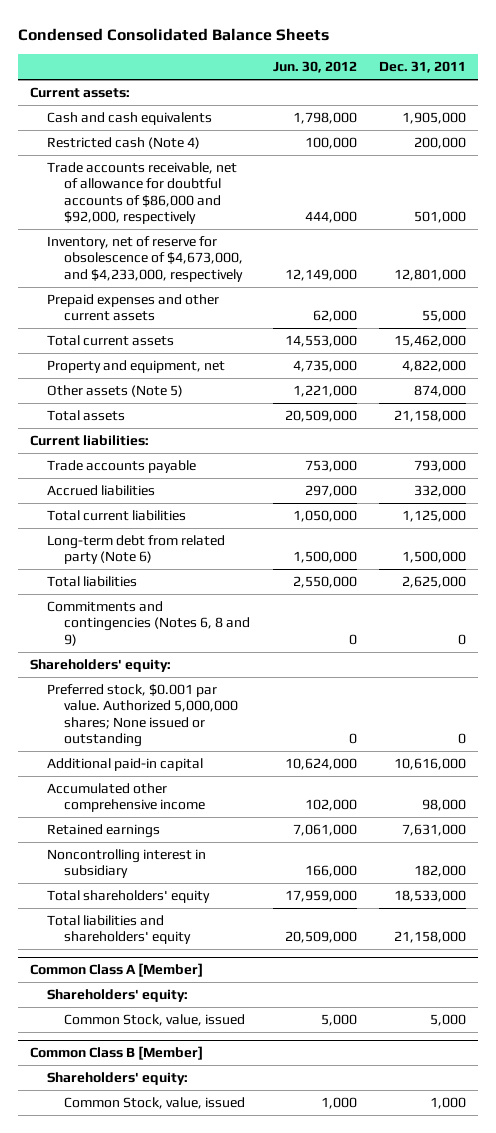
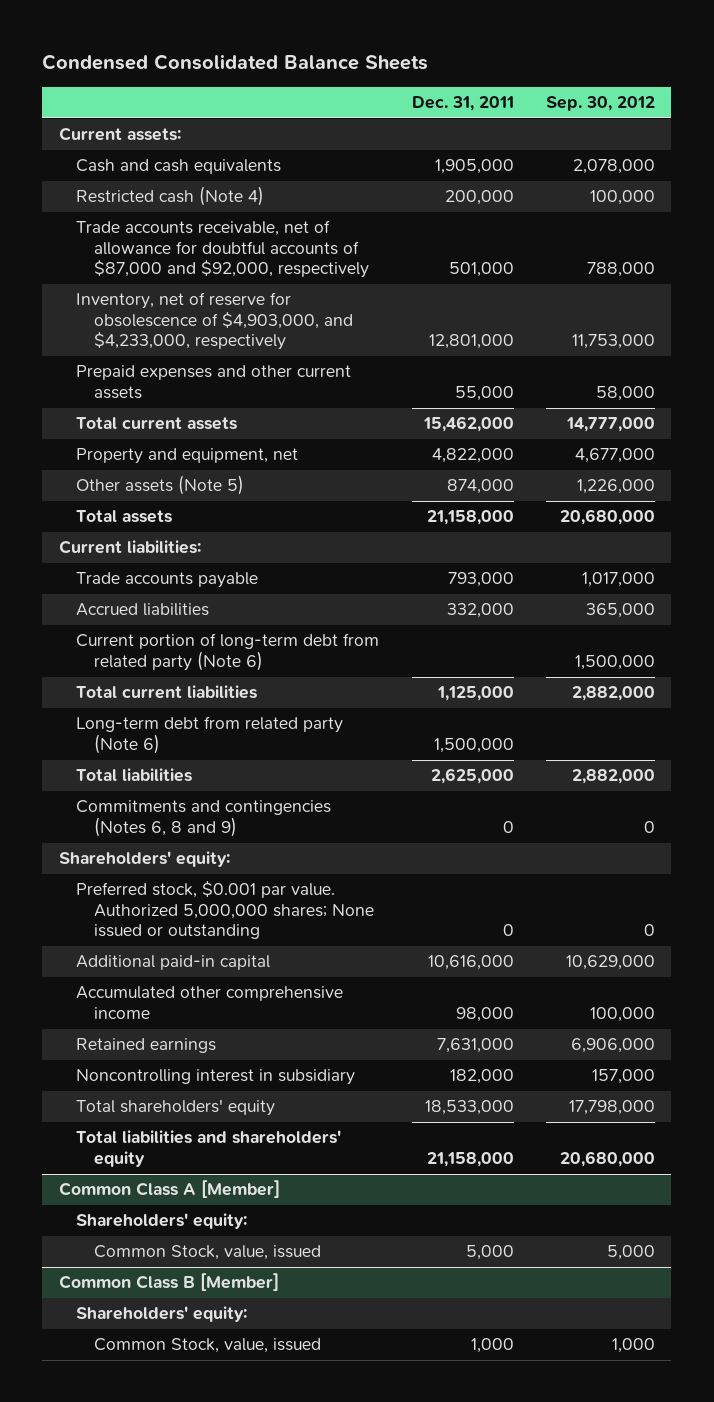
- | Jun. 30, 2012 | Dec. 31, 2011
+ | Dec. 31, 2011 | Sep. 30, 2012
- Trade accounts receivable, net of allowance for doubtful accounts of $86,000 and $92,000, respectively | 444,000 | 501,000
- Inventory, net of reserve for obsolescence of $4,673,000, and $4,233,000, respectively | 12,149,000 | 12,801,000
+ Trade accounts receivable, net of allowance for doubtful accounts of $87,000 and $92,000, respectively | 501,000 | 788,000
+ Inventory, net of reserve for obsolescence of $4,903,000, and $4,233,000, respectively | 12,801,000 | 11,753,000
+ Current portion of long-term debt from related party (Note 6) | | 1,500,000

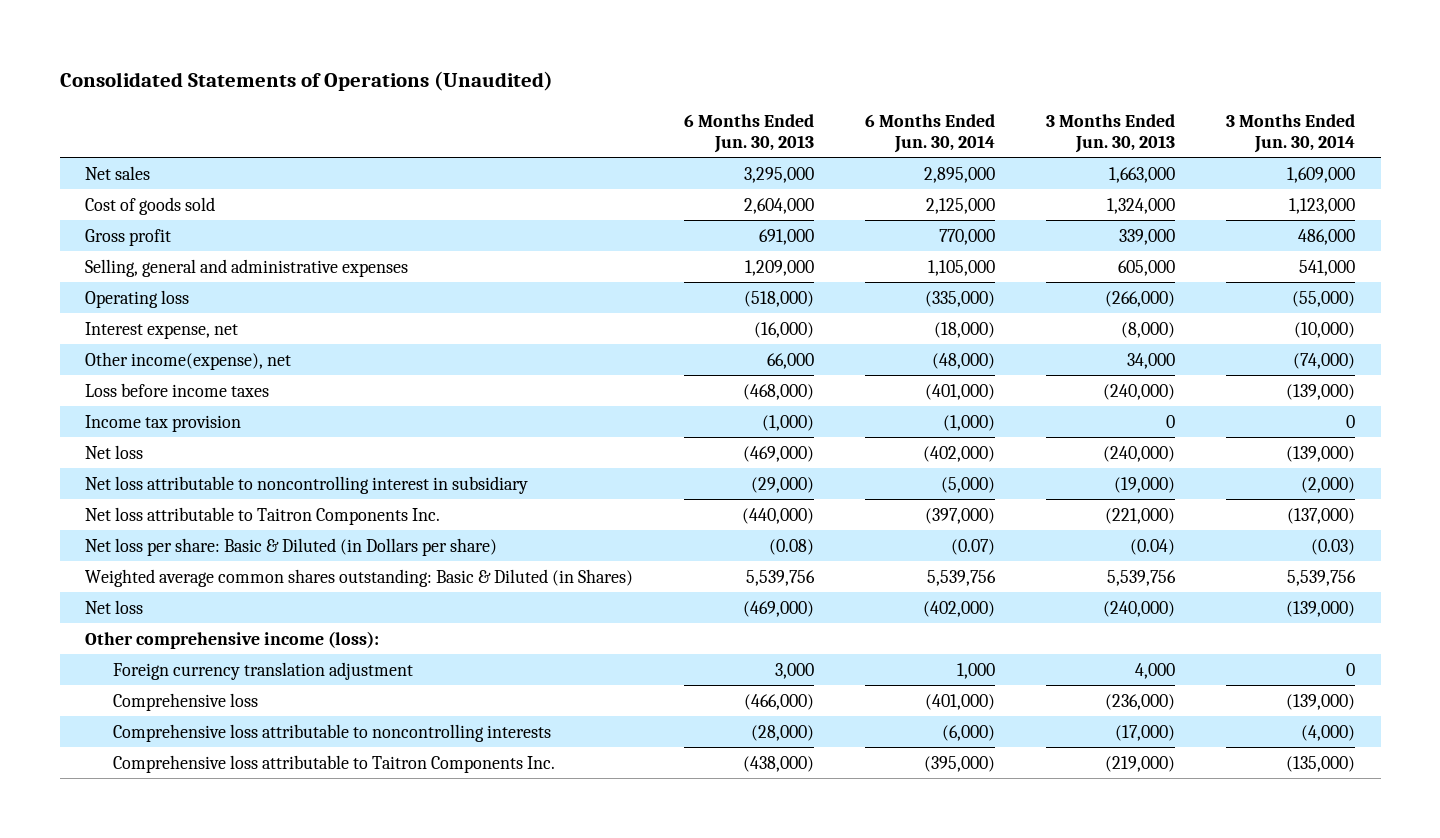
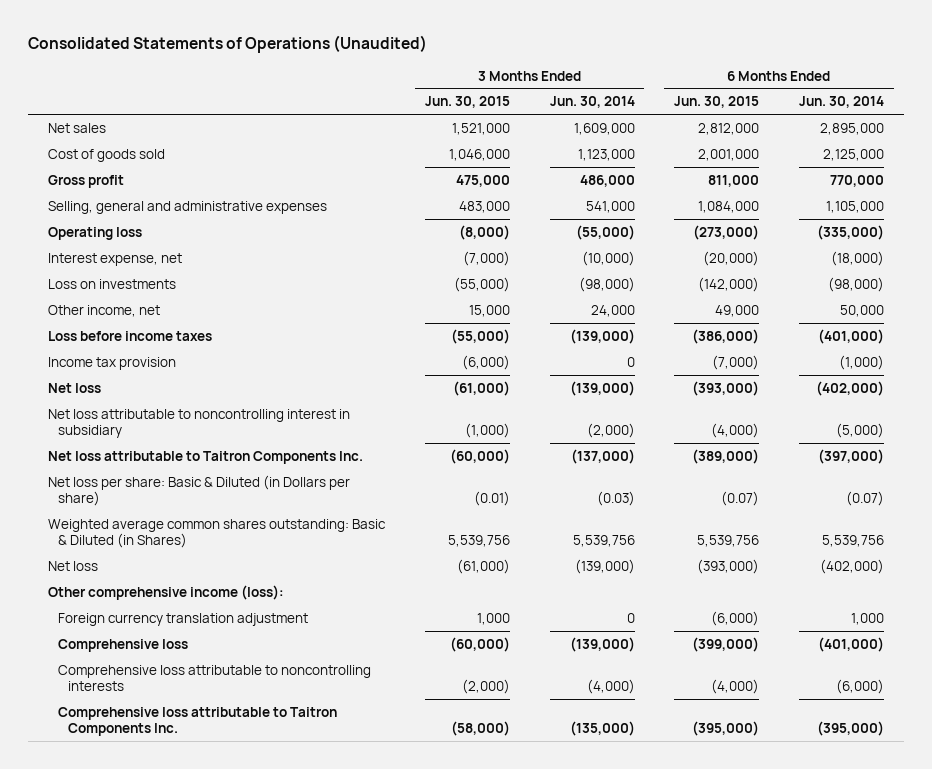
- | 6 Months Ended Jun. 30, 2013 | 6 Months Ended Jun. 30, 2014 | 3 Months Ended Jun. 30, 2013 | 3 Months Ended Jun. 30, 2014
+ | 3 Months Ended Jun. 30, 2015 | 3 Months Ended Jun. 30, 2014 | 6 Months Ended Jun. 30, 2015 | 6 Months Ended Jun. 30, 2014
- Other income(expense), net | 66,000 | (48,000) | 34,000 | (74,000)
+ Loss on investments | (55,000) | (98,000) | (142,000) | (98,000)
+ Other income, net | 15,000 | 24,000 | 49,000 | 50,000

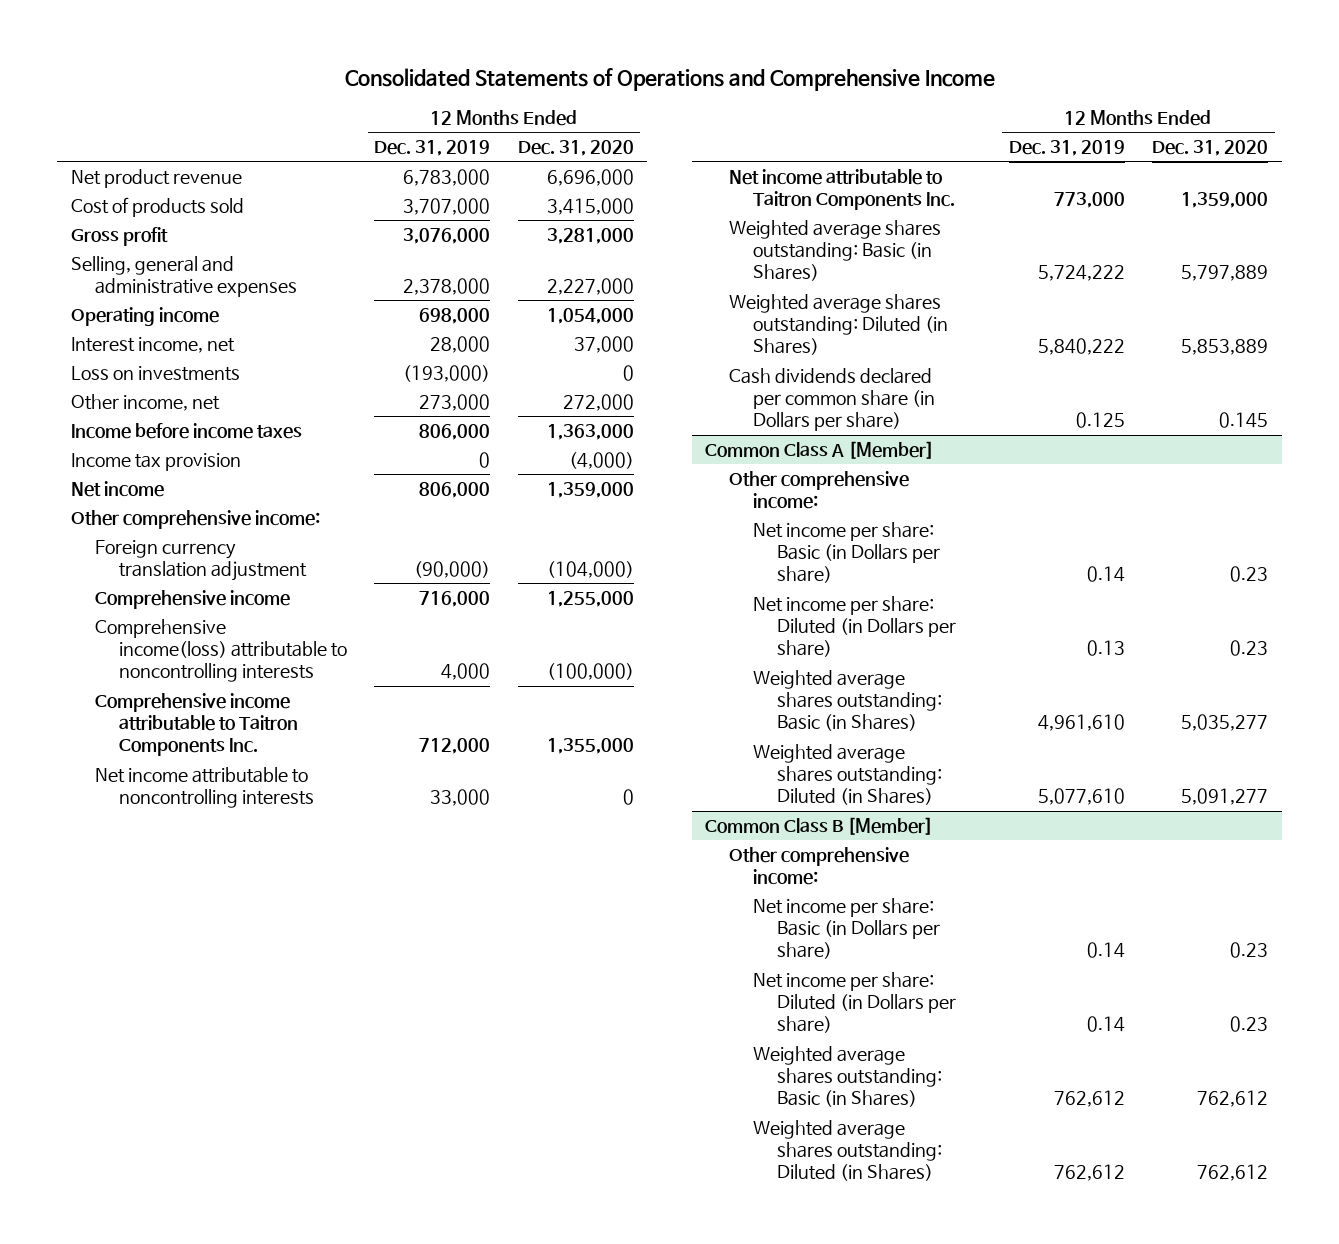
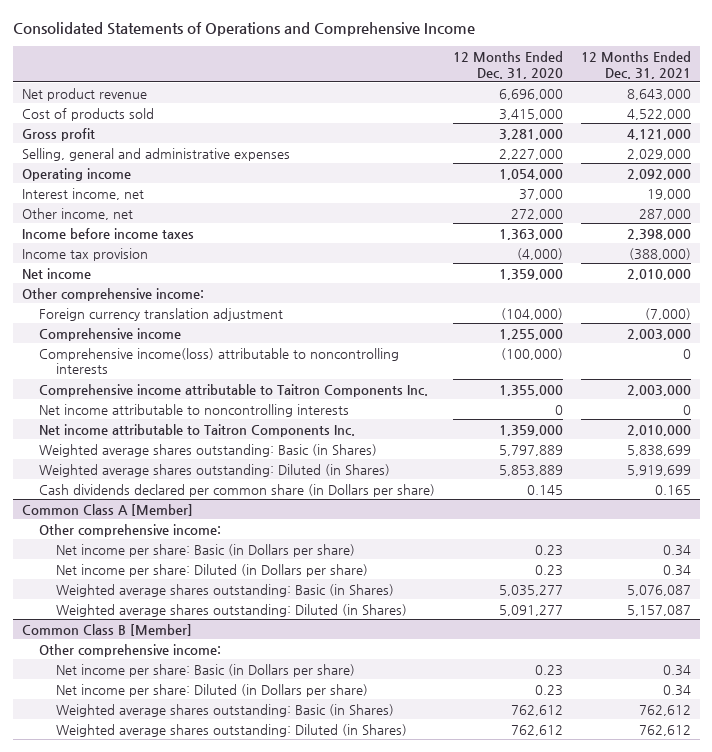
- | 12 Months Ended Dec. 31, 2019 | 12 Months Ended Dec. 31, 2020
+ | 12 Months Ended Dec. 31, 2020 | 12 Months Ended Dec. 31, 2021
- Loss on investments | (193,000) | 0

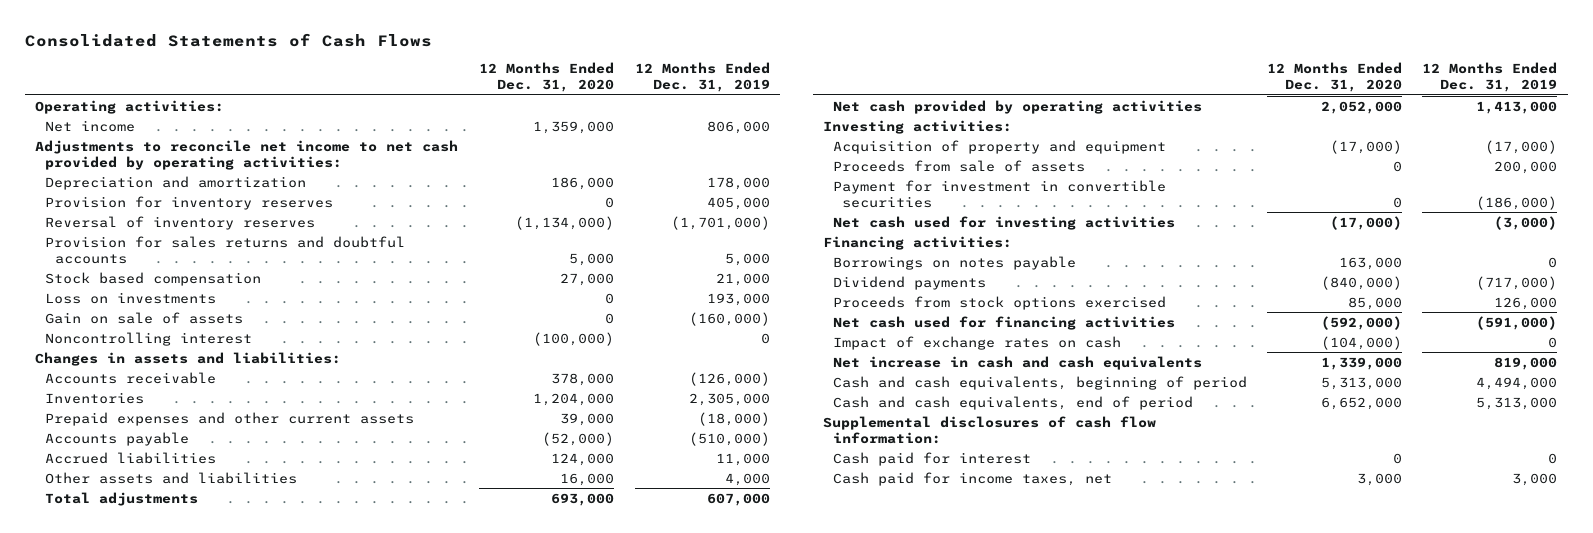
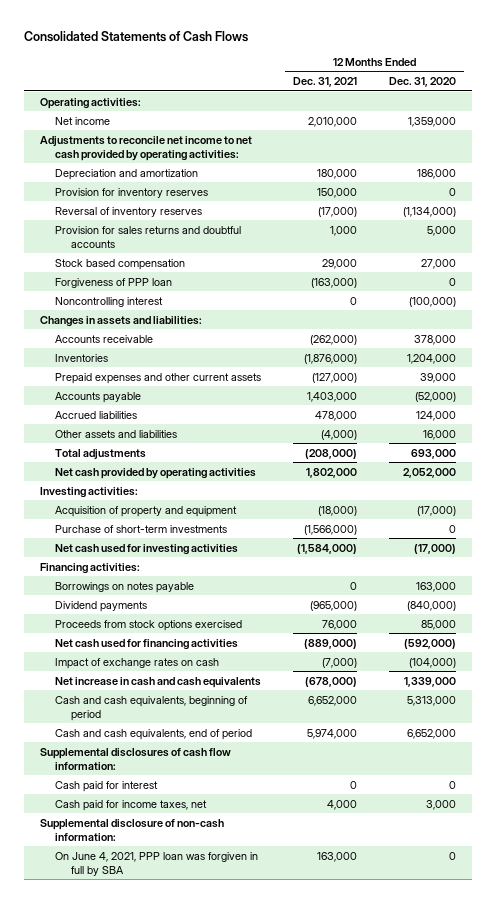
- | 12 Months Ended Dec. 31, 2020 | 12 Months Ended Dec. 31, 2019
+ | 12 Months Ended Dec. 31, 2021 | 12 Months Ended Dec. 31, 2020
- Loss on investments | 0 | 193,000
- Gain on sale of assets | 0 | (160,000)
+ Forgiveness of PPP loan | (163,000) | 0
- Proceeds from sale of assets | 0 | 200,000
- Payment for investment in convertible securities | 0 | (186,000)
+ Purchase of short-term investments | (1,566,000) | 0
+ Supplemental disclosure of non-cash information:
+ On June 4, 2021, PPP loan was forgiven in full by SBA | 163,000 | 0

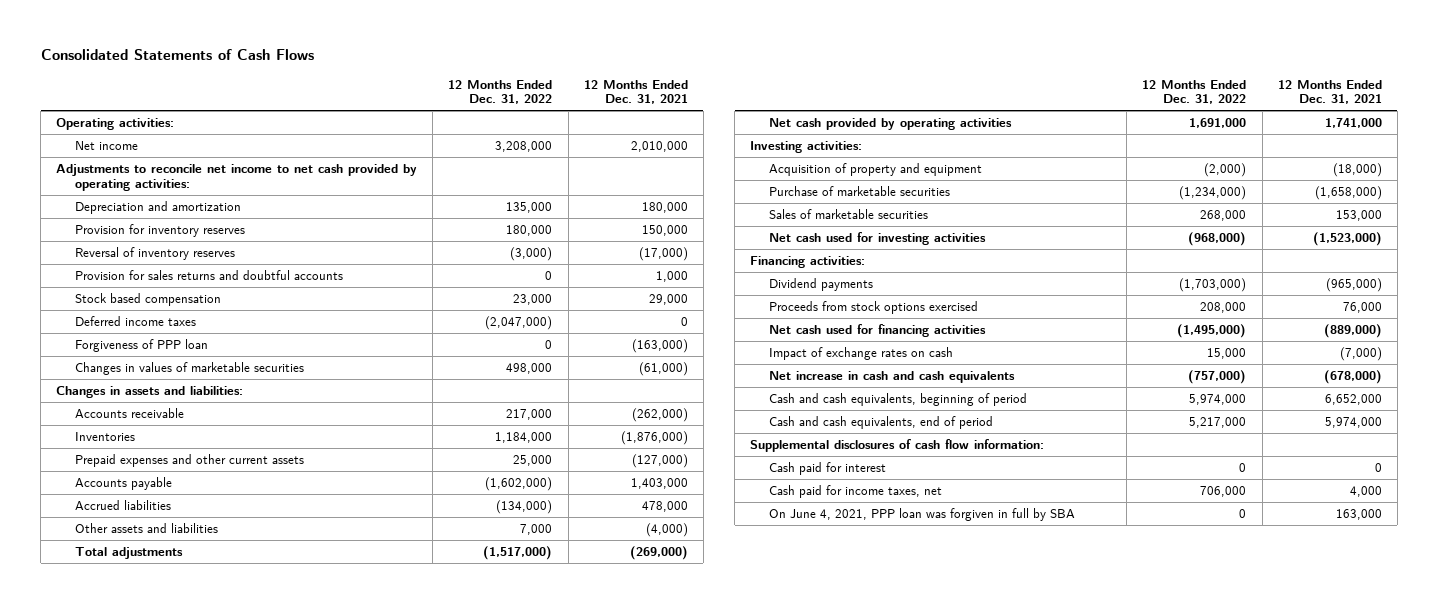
- | 12 Months Ended Dec. 31, 2021 | 12 Months Ended Dec. 31, 2020
+ | 12 Months Ended Dec. 31, 2022 | 12 Months Ended Dec. 31, 2021
+ Deferred income taxes | (2,047,000) | 0
- Noncontrolling interest | 0 | (100,000)
+ Changes in values of marketable securities | 498,000 | (61,000)
- Total adjustments | (208,000) | 693,000
- Net cash provided by operating activities | 1,802,000 | 2,052,000
+ Total adjustments | (1,517,000) | (269,000)
+ Net cash provided by operating activities | 1,691,000 | 1,741,000
- Purchase of short-term investments | (1,566,000) | 0
- Net cash used for investing activities | (1,584,000) | (17,000)
+ Purchase of marketable securities | (1,234,000) | (1,658,000)
+ Sales of marketable securities | 268,000 | 153,000
+ Net cash used for investing activities | (968,000) | (1,523,000)
- Borrowings on notes payable | 0 | 163,000
- Supplemental disclosure of non-cash information:

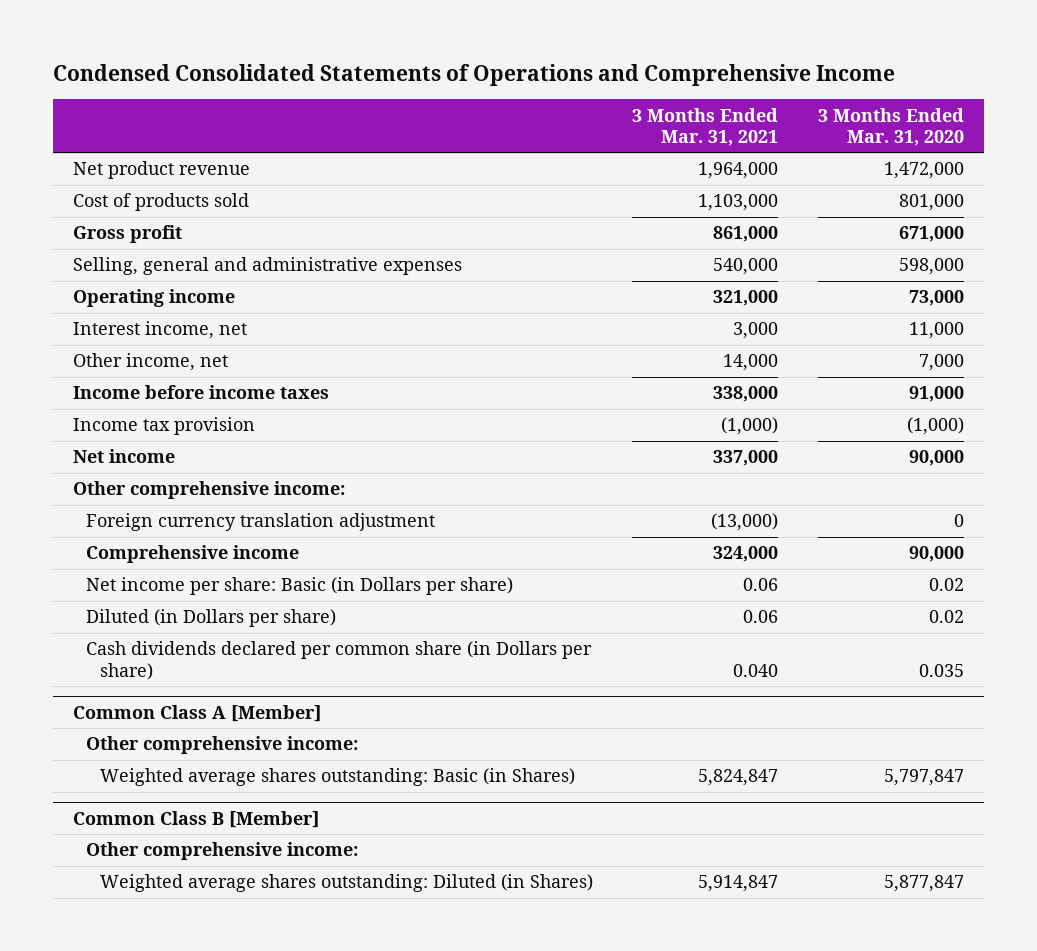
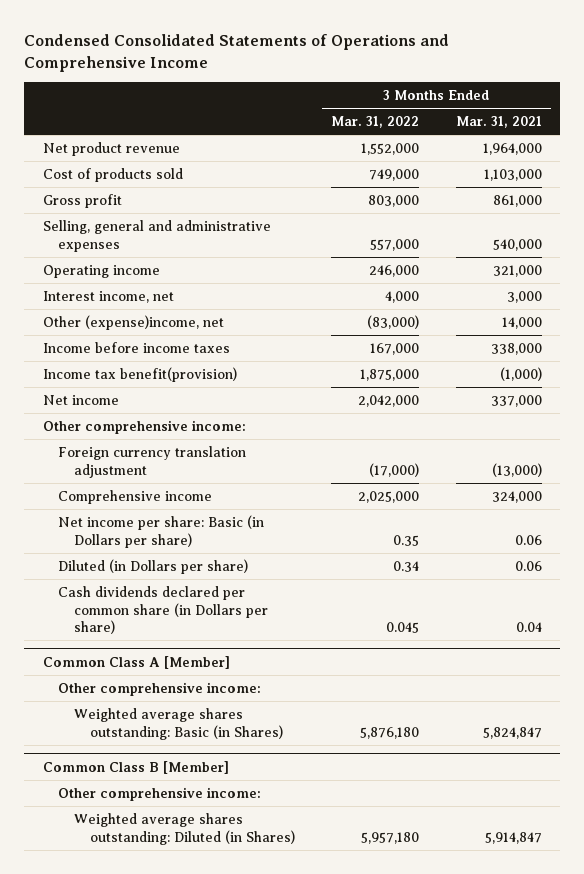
- | 3 Months Ended Mar. 31, 2021 | 3 Months Ended Mar. 31, 2020
+ | 3 Months Ended Mar. 31, 2022 | 3 Months Ended Mar. 31, 2021
- Other income, net | 14,000 | 7,000
+ Other (expense)income, net | (83,000) | 14,000
- Income tax provision | (1,000) | (1,000)
+ Income tax benefit(provision) | 1,875,000 | (1,000)
- Cash dividends declared per common share (in Dollars per share) | 0.040 | 0.035
+ Cash dividends declared per common share (in Dollars per share) | 0.045 | 0.04

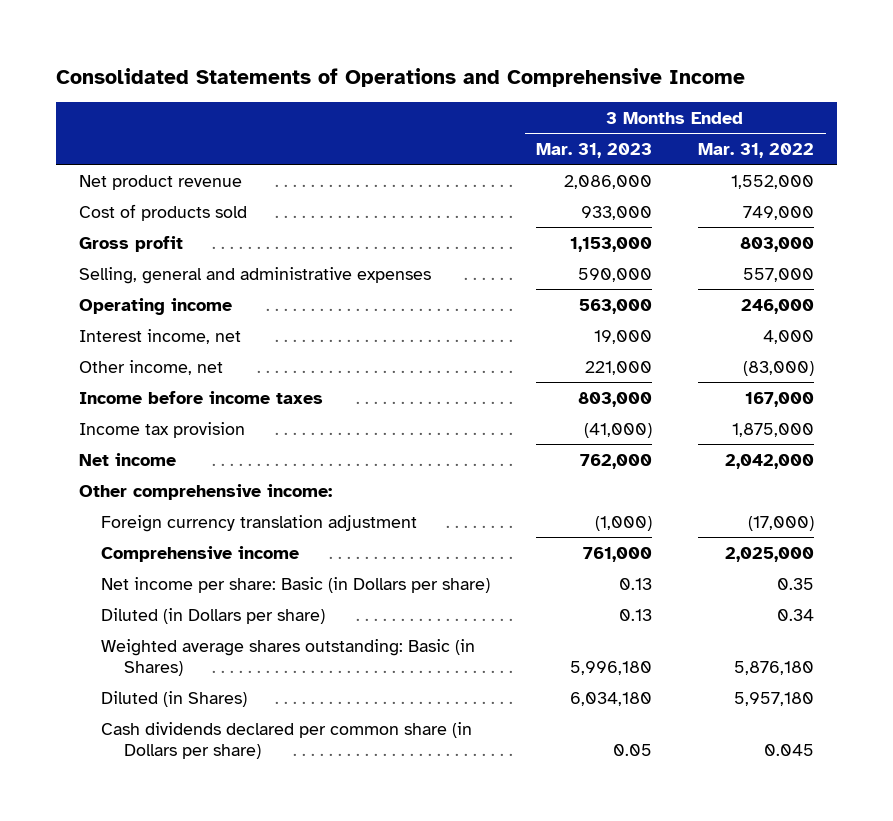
- Condensed Consolidated Statements of Operations and Comprehensive Income
+ Consolidated Statements of Operations and Comprehensive Income
- | 3 Months Ended Mar. 31, 2022 | 3 Months Ended Mar. 31, 2021
+ | 3 Months Ended Mar. 31, 2023 | 3 Months Ended Mar. 31, 2022
- Other (expense)income, net | (83,000) | 14,000
+ Other income, net | 221,000 | (83,000)
- Income tax benefit(provision) | 1,875,000 | (1,000)
+ Income tax provision | (41,000) | 1,875,000
- Common Class A [Member]
- Other comprehensive income:
- Common Class B [Member]
- Other comprehensive income:
- Weighted average shares outstanding: Diluted (in Shares) | 5,957,180 | 5,914,847
+ Diluted (in Shares) | 6,034,180 | 5,957,180
moved down: Cash dividends declared per common share (in Dollars per share) | 0.05 | 0.045

